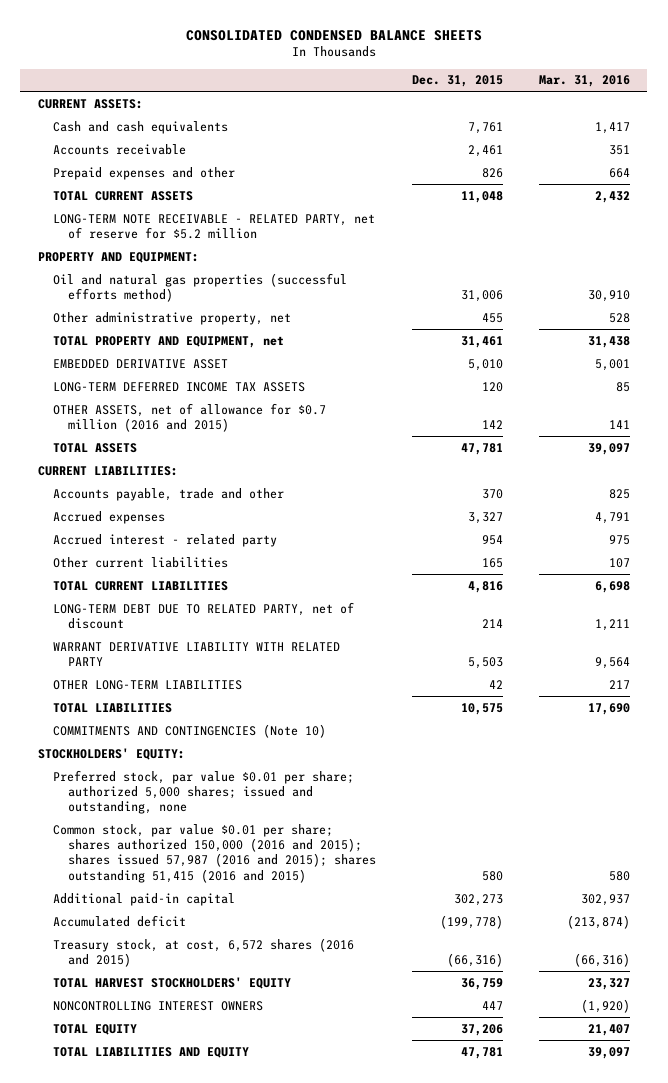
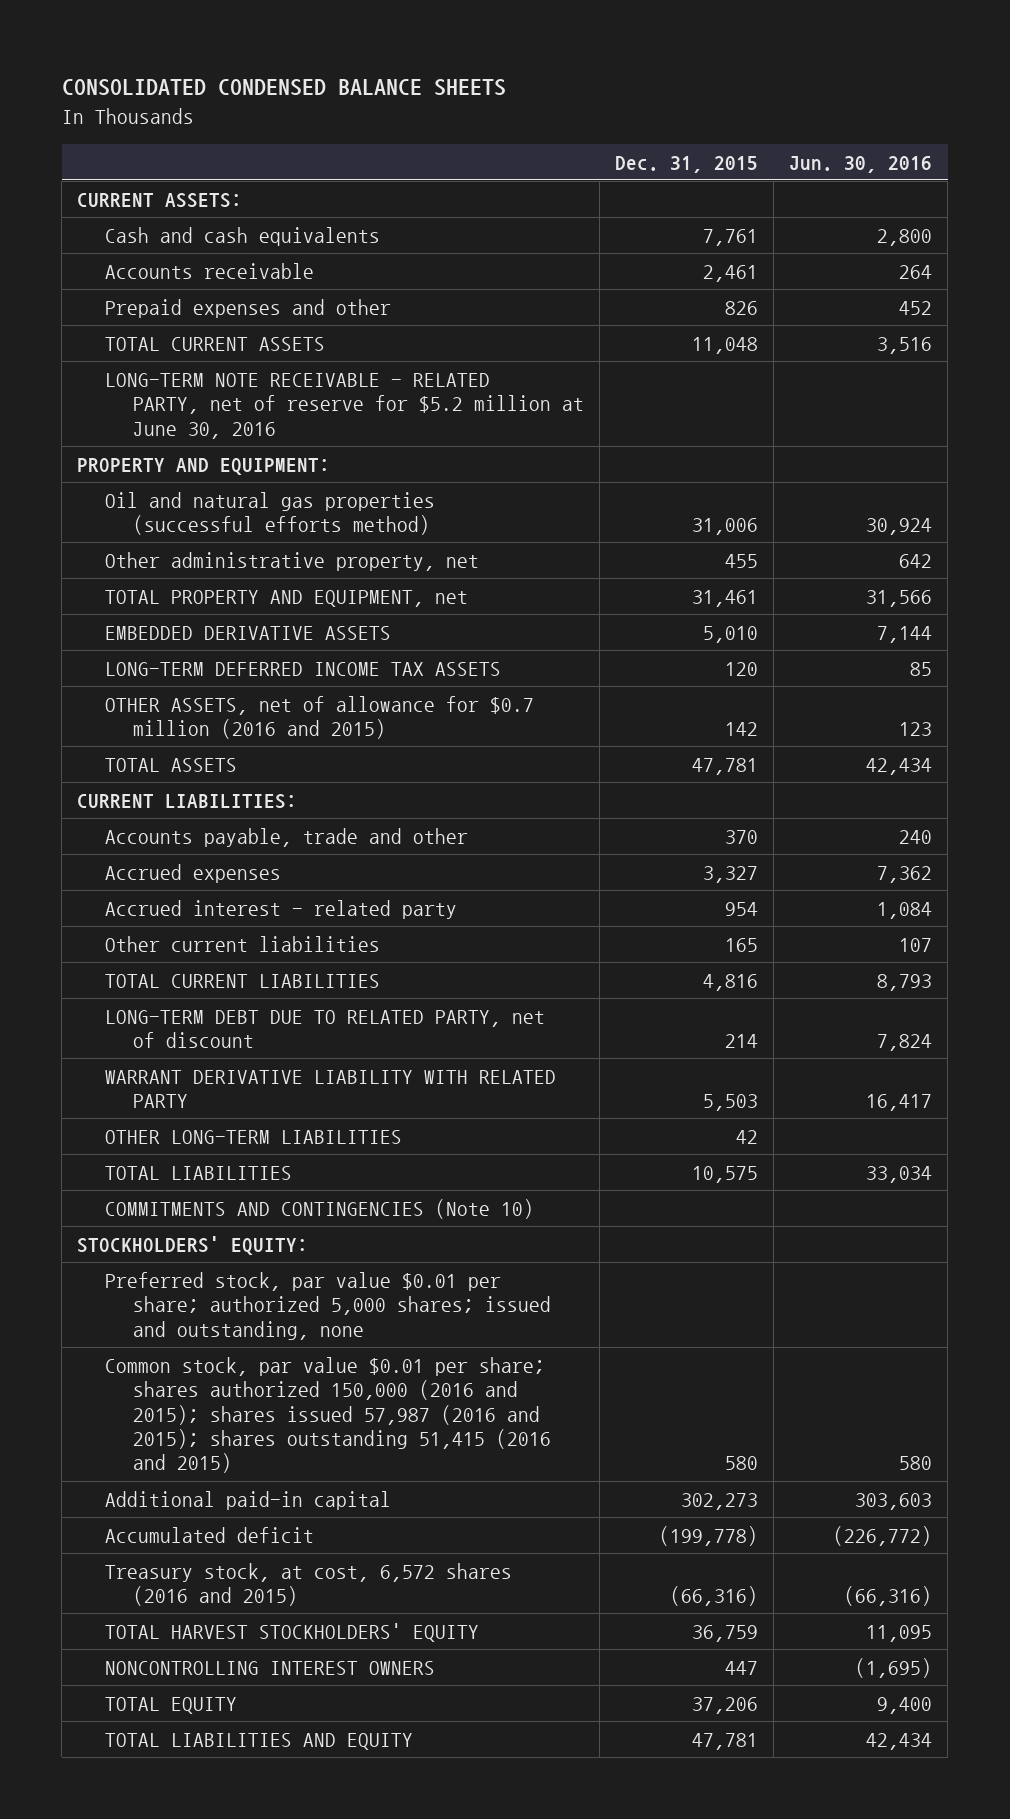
- | Dec. 31, 2015 | Mar. 31, 2016
+ | Dec. 31, 2015 | Jun. 30, 2016
- LONG-TERM NOTE RECEIVABLE - RELATED PARTY, net of reserve for $5.2 million
+ LONG-TERM NOTE RECEIVABLE - RELATED PARTY, net of reserve for $5.2 million at June 30, 2016
- EMBEDDED DERIVATIVE ASSET | 5,010 | 5,001
+ EMBEDDED DERIVATIVE ASSETS | 5,010 | 7,144

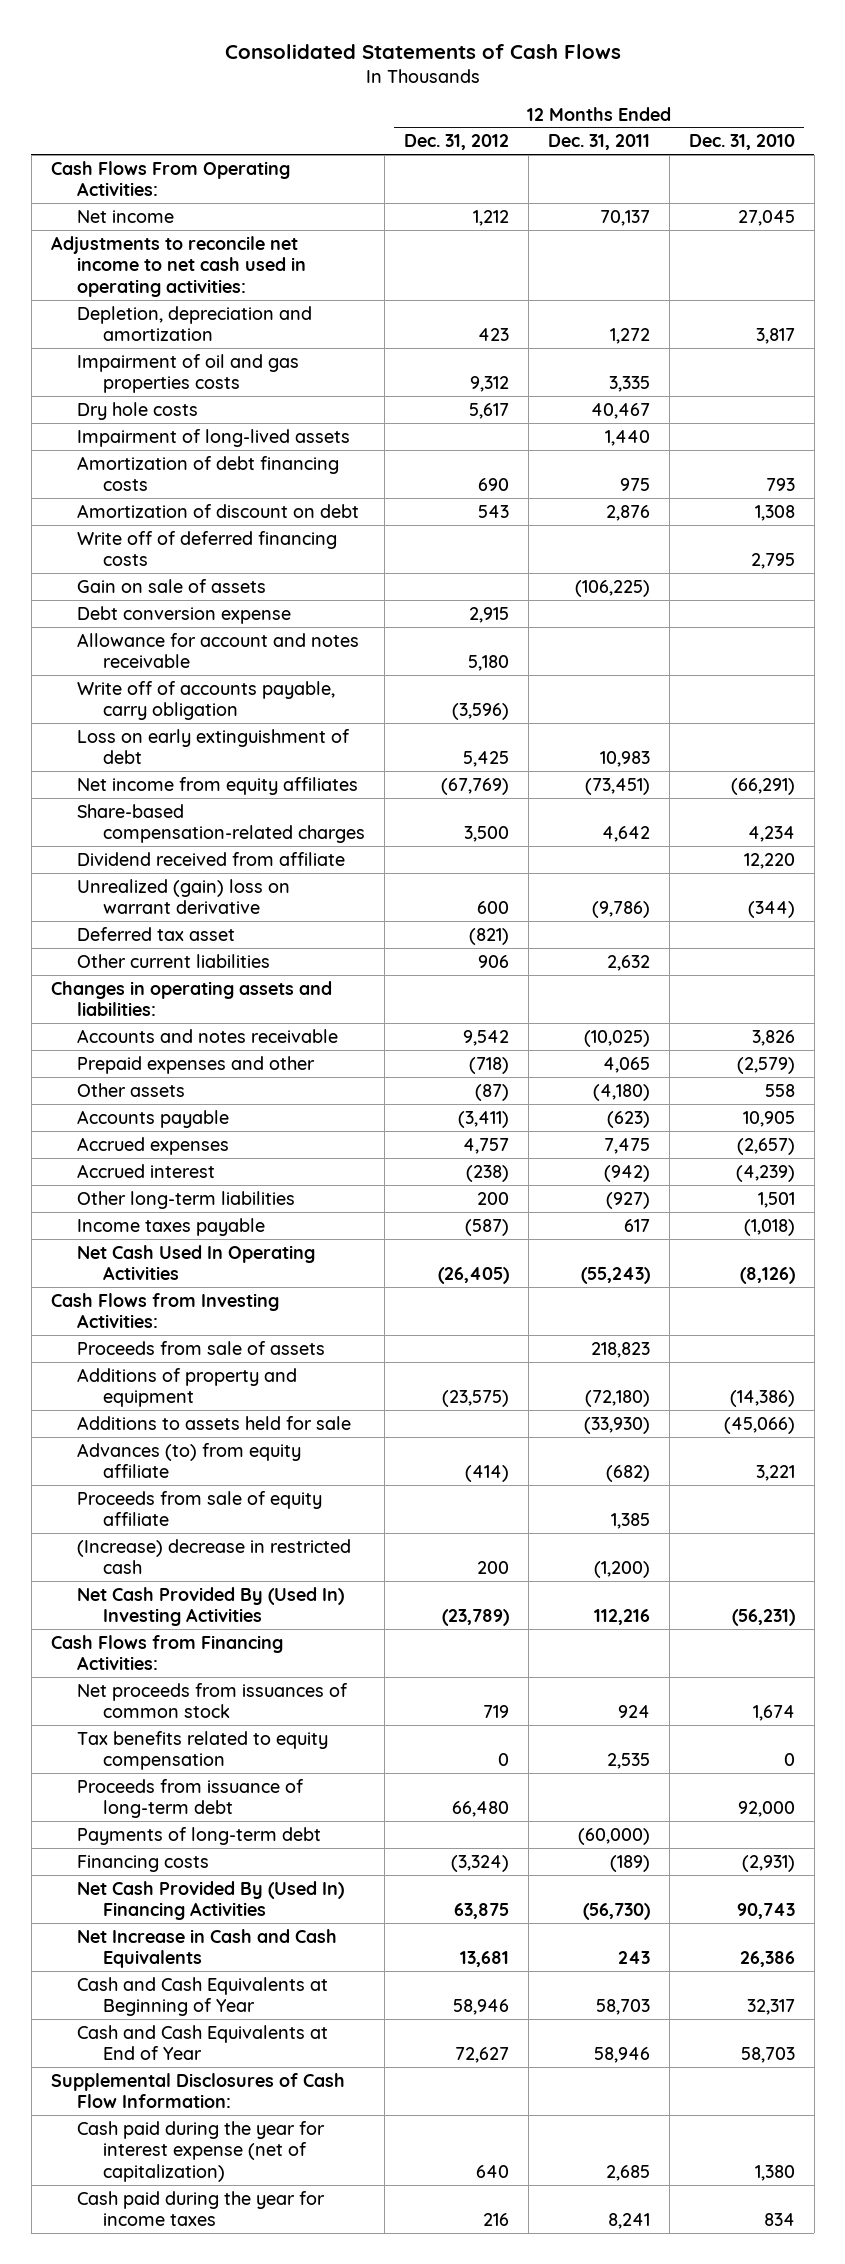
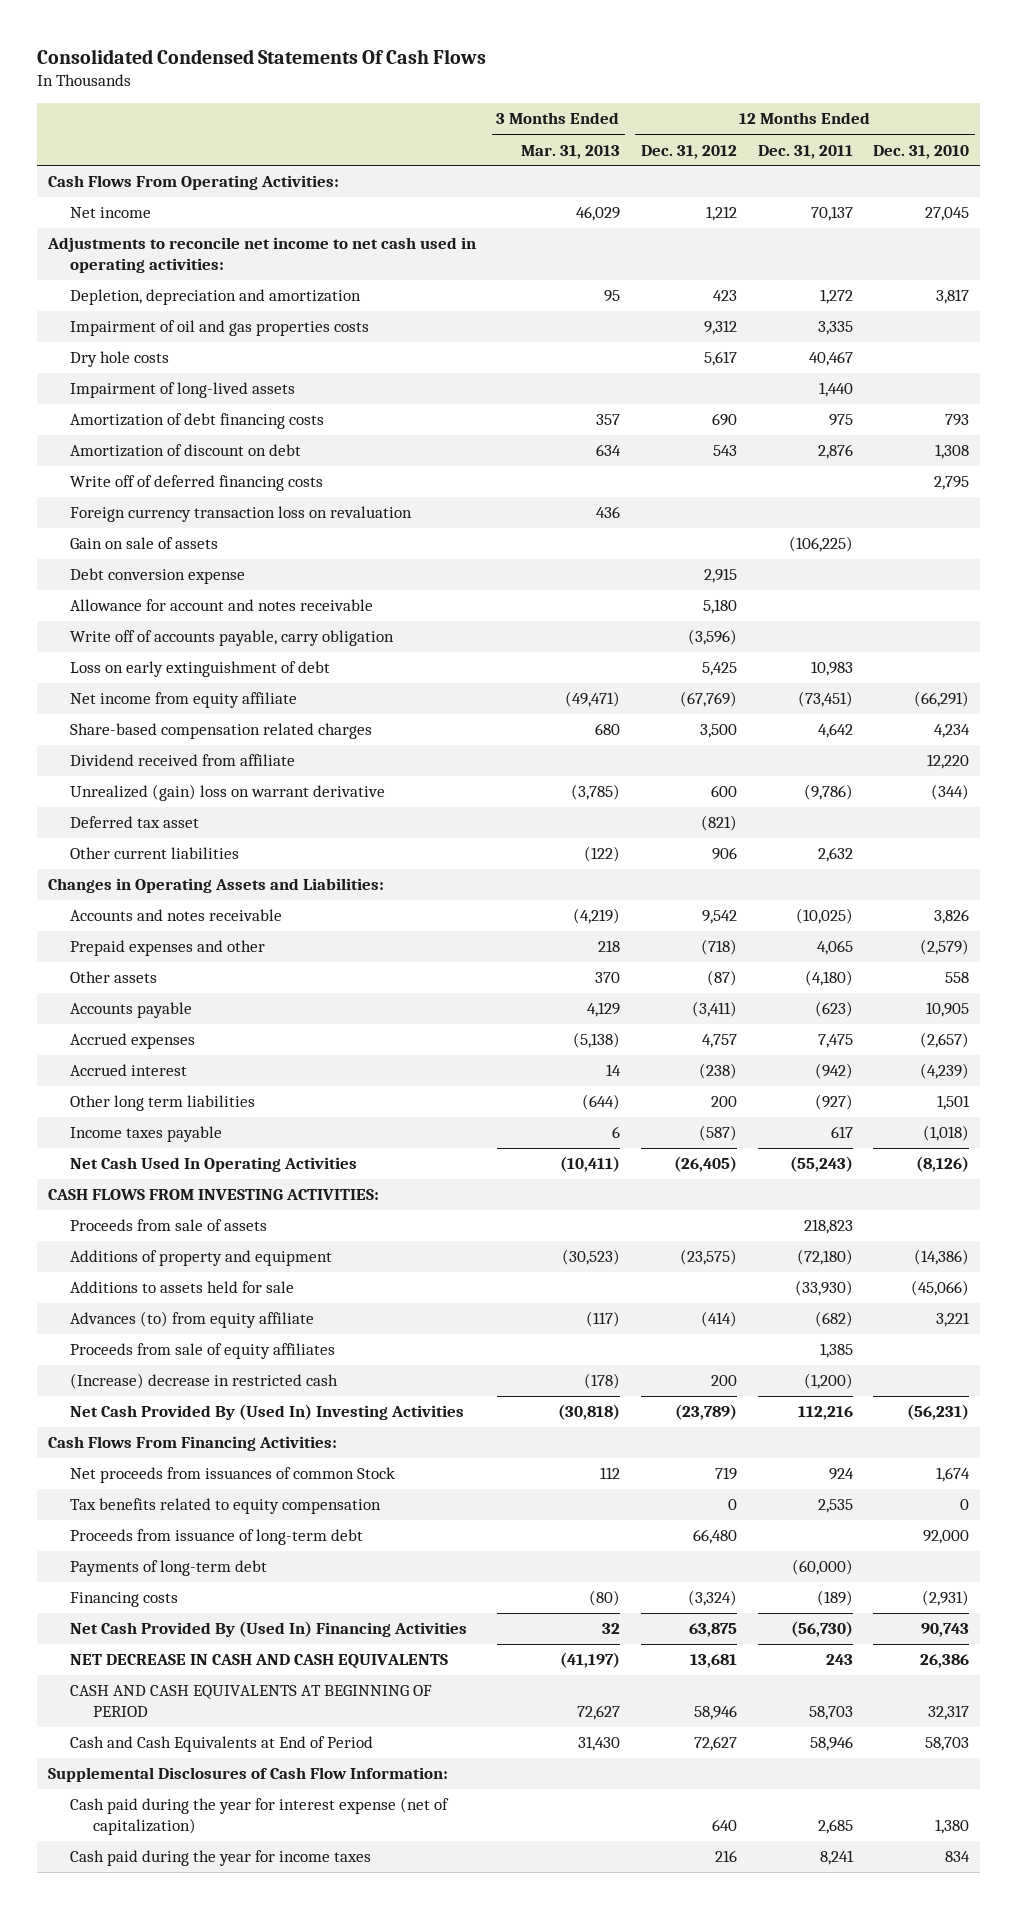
- Consolidated Statements of Cash Flows
+ Consolidated Condensed Statements Of Cash Flows
- | 12 Months Ended Dec. 31, 2012 | 12 Months Ended Dec. 31, 2011 | 12 Months Ended Dec. 31, 2010
+ | 3 Months Ended Mar. 31, 2013 | 12 Months Ended Dec. 31, 2012 | 12 Months Ended Dec. 31, 2011 | 12 Months Ended Dec. 31, 2010
+ Foreign currency transaction loss on revaluation | 436 | | |
- Net income from equity affiliates | (67,769) | (73,451) | (66,291)
- Share-based compensation-related charges | 3,500 | 4,642 | 4,234
+ Net income from equity affiliate | (49,471) | (67,769) | (73,451) | (66,291)
+ Share-based compensation related charges | 680 | 3,500 | 4,642 | 4,234
- Changes in operating assets and liabilities:
+ Changes in Operating Assets and Liabilities:
- Other long-term liabilities | 200 | (927) | 1,501
+ Other long term liabilities | (644) | 200 | (927) | 1,501
- Cash Flows from Investing Activities:
+ CASH FLOWS FROM INVESTING ACTIVITIES:
- Proceeds from sale of equity affiliate | | 1,385 |
+ Proceeds from sale of equity affiliates | | | 1,385 |
- Cash Flows from Financing Activities:
- Net proceeds from issuances of common stock | 719 | 924 | 1,674
+ Cash Flows From Financing Activities:
+ Net proceeds from issuances of common Stock | 112 | 719 | 924 | 1,674
- Net Increase in Cash and Cash Equivalents | 13,681 | 243 | 26,386
- Cash and Cash Equivalents at Beginning of Year | 58,946 | 58,703 | 32,317
- Cash and Cash Equivalents at End of Year | 72,627 | 58,946 | 58,703
+ NET DECREASE IN CASH AND CASH EQUIVALENTS | (41,197) | 13,681 | 243 | 26,386
+ CASH AND CASH EQUIVALENTS AT BEGINNING OF PERIOD | 72,627 | 58,946 | 58,703 | 32,317
+ Cash and Cash Equivalents at End of Period | 31,430 | 72,627 | 58,946 | 58,703

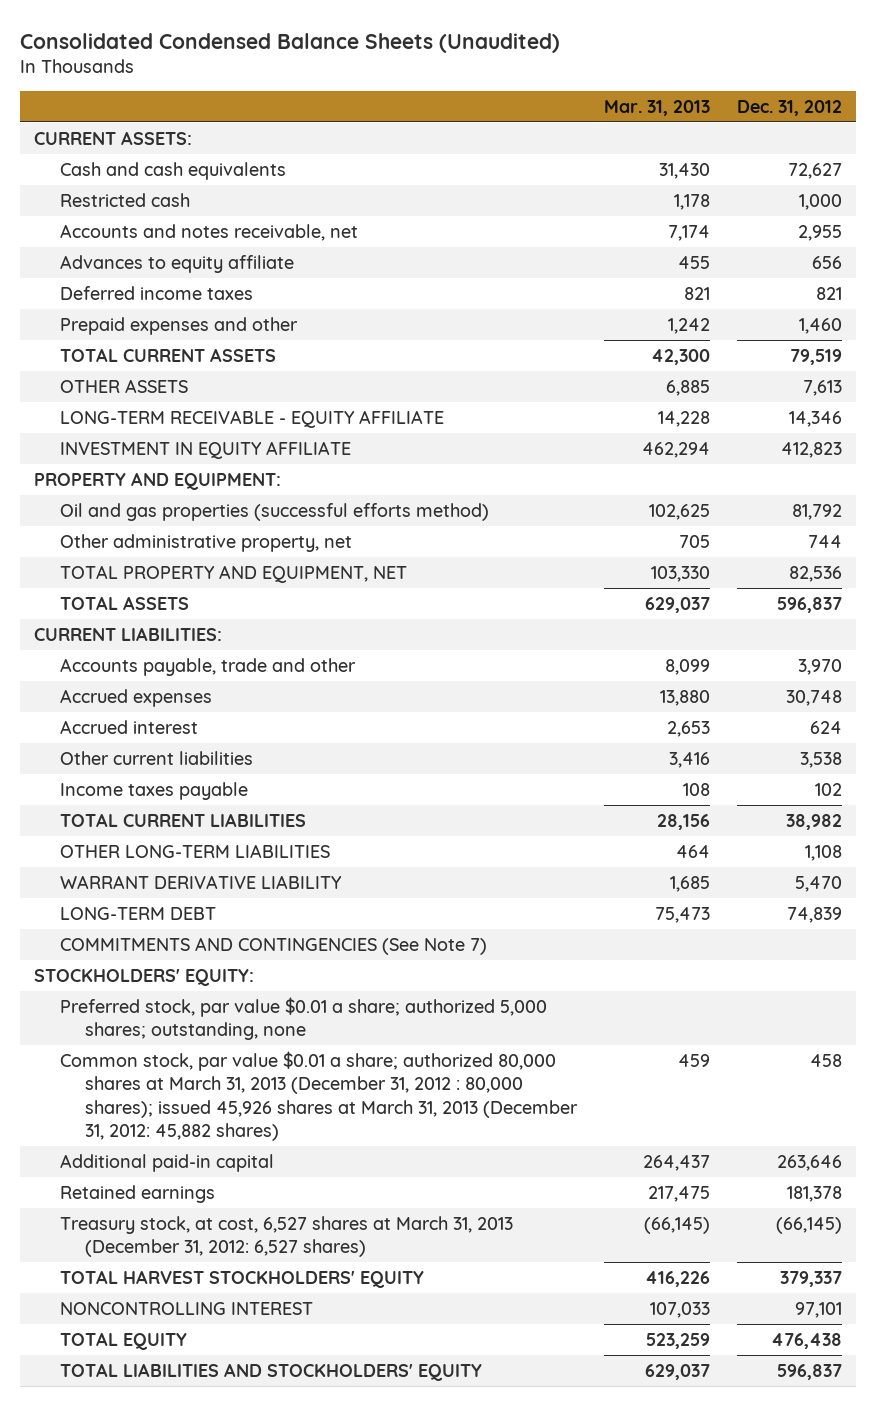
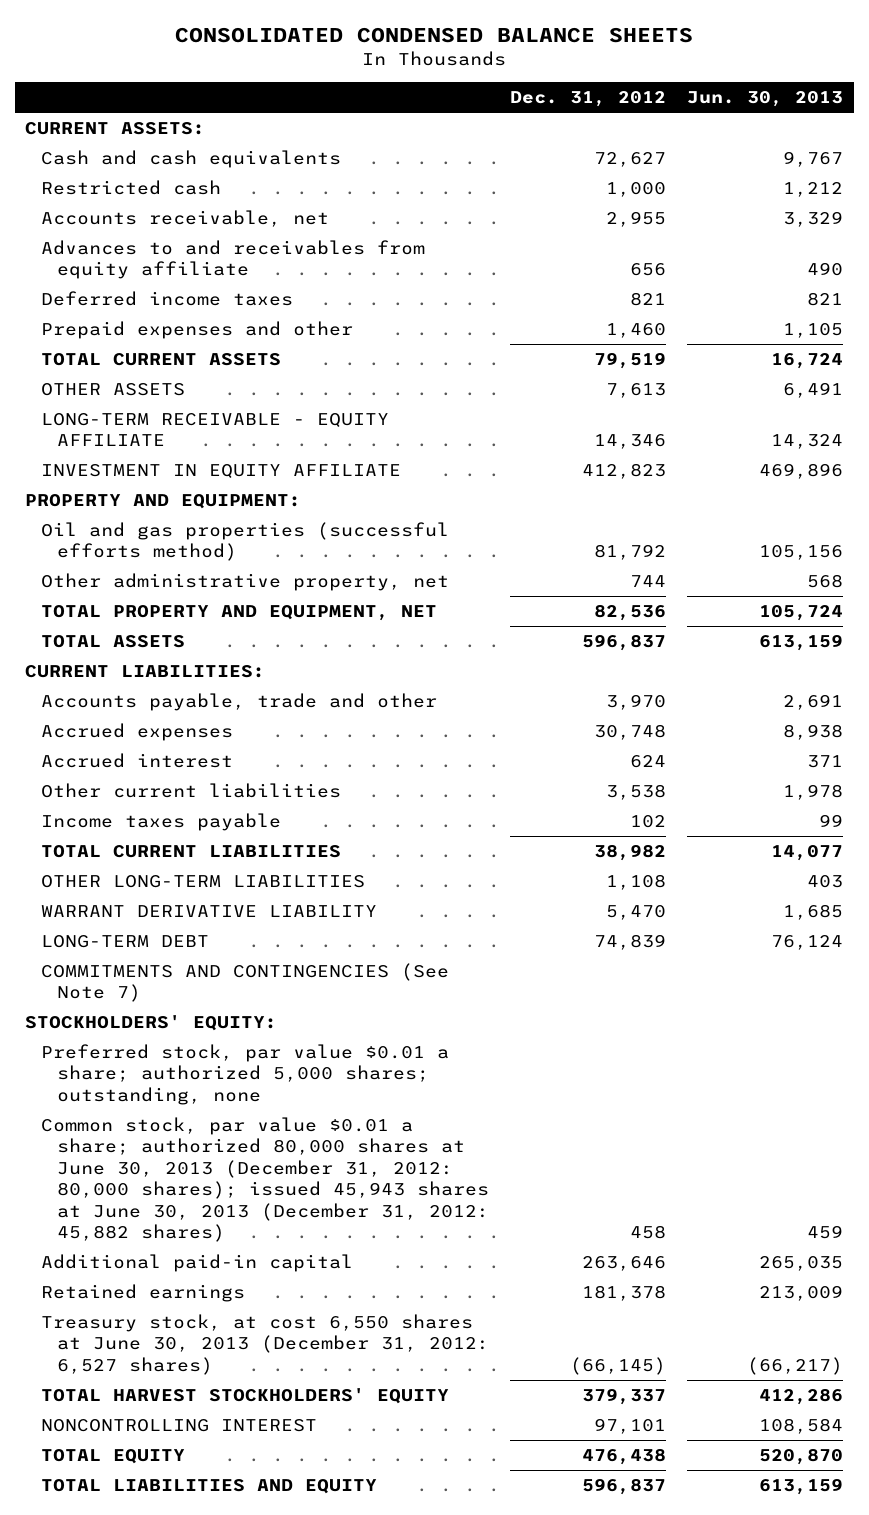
- Consolidated Condensed Balance Sheets (Unaudited)
+ CONSOLIDATED CONDENSED BALANCE SHEETS
- | Mar. 31, 2013 | Dec. 31, 2012
+ | Dec. 31, 2012 | Jun. 30, 2013
- Accounts and notes receivable, net | 7,174 | 2,955
- Advances to equity affiliate | 455 | 656
+ Accounts receivable, net | 2,955 | 3,329
+ Advances to and receivables from equity affiliate | 656 | 490
- Common stock, par value $0.01 a share; authorized 80,000 shares at March 31, 2013 (December 31, 2012 : 80,000 shares); issued 45,926 shares at March 31, 2013 (December 31, 2012: 45,882 shares) | 459 | 458
+ Common stock, par value $0.01 a share; authorized 80,000 shares at June 30, 2013 (December 31, 2012: 80,000 shares); issued 45,943 shares at June 30, 2013 (December 31, 2012: 45,882 shares) | 458 | 459
- Treasury stock, at cost, 6,527 shares at March 31, 2013 (December 31, 2012: 6,527 shares) | (66,145) | (66,145)
+ Treasury stock, at cost 6,550 shares at June 30, 2013 (December 31, 2012: 6,527 shares) | (66,145) | (66,217)
- TOTAL LIABILITIES AND STOCKHOLDERS' EQUITY | 629,037 | 596,837
+ TOTAL LIABILITIES AND EQUITY | 596,837 | 613,159

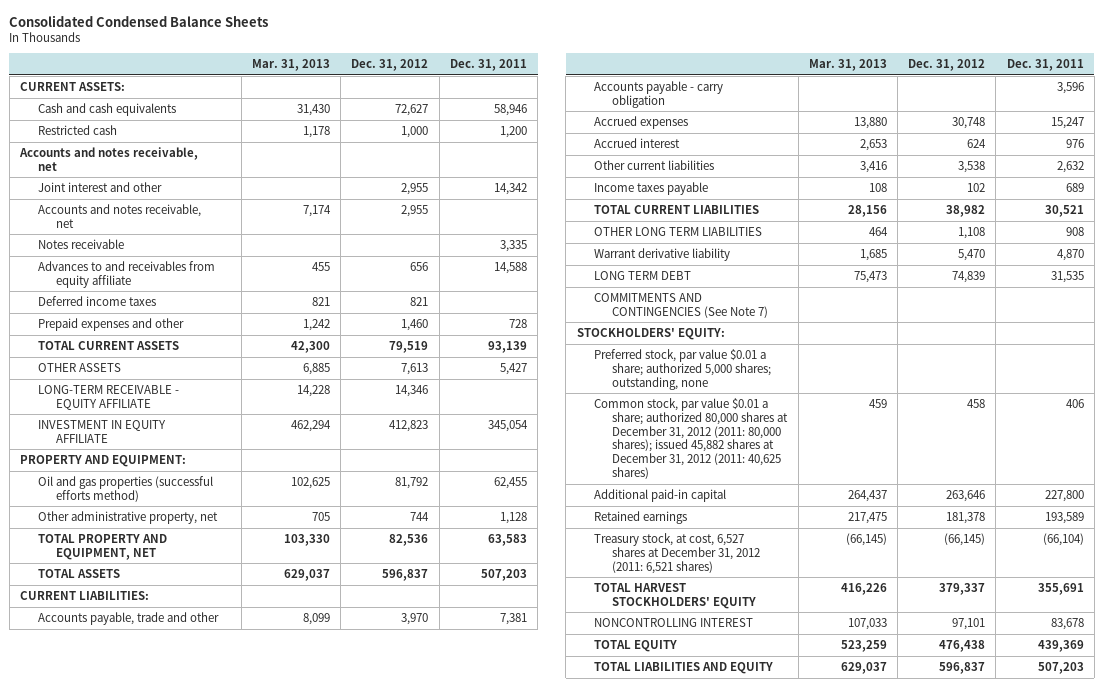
- CONSOLIDATED CONDENSED BALANCE SHEETS
+ Consolidated Condensed Balance Sheets
- | Dec. 31, 2012 | Jun. 30, 2013
+ | Mar. 31, 2013 | Dec. 31, 2012 | Dec. 31, 2011
- Accounts receivable, net | 2,955 | 3,329
+ Accounts and notes receivable, net
+ Joint interest and other | | 2,955 | 14,342
+ Accounts and notes receivable, net | 7,174 | 2,955 |
+ Notes receivable | | | 3,335
+ Accounts payable - carry obligation | | | 3,596
- OTHER LONG-TERM LIABILITIES | 1,108 | 403
- WARRANT DERIVATIVE LIABILITY | 5,470 | 1,685
- LONG-TERM DEBT | 74,839 | 76,124
+ OTHER LONG TERM LIABILITIES | 464 | 1,108 | 908
+ Warrant derivative liability | 1,685 | 5,470 | 4,870
+ LONG TERM DEBT | 75,473 | 74,839 | 31,535
- Common stock, par value $0.01 a share; authorized 80,000 shares at June 30, 2013 (December 31, 2012: 80,000 shares); issued 45,943 shares at June 30, 2013 (December 31, 2012: 45,882 shares) | 458 | 459
+ Common stock, par value $0.01 a share; authorized 80,000 shares at December 31, 2012 (2011: 80,000 shares); issued 45,882 shares at December 31, 2012 (2011: 40,625 shares) | 459 | 458 | 406
- Treasury stock, at cost 6,550 shares at June 30, 2013 (December 31, 2012: 6,527 shares) | (66,145) | (66,217)
+ Treasury stock, at cost, 6,527 shares at December 31, 2012 (2011: 6,521 shares) | (66,145) | (66,145) | (66,104)

